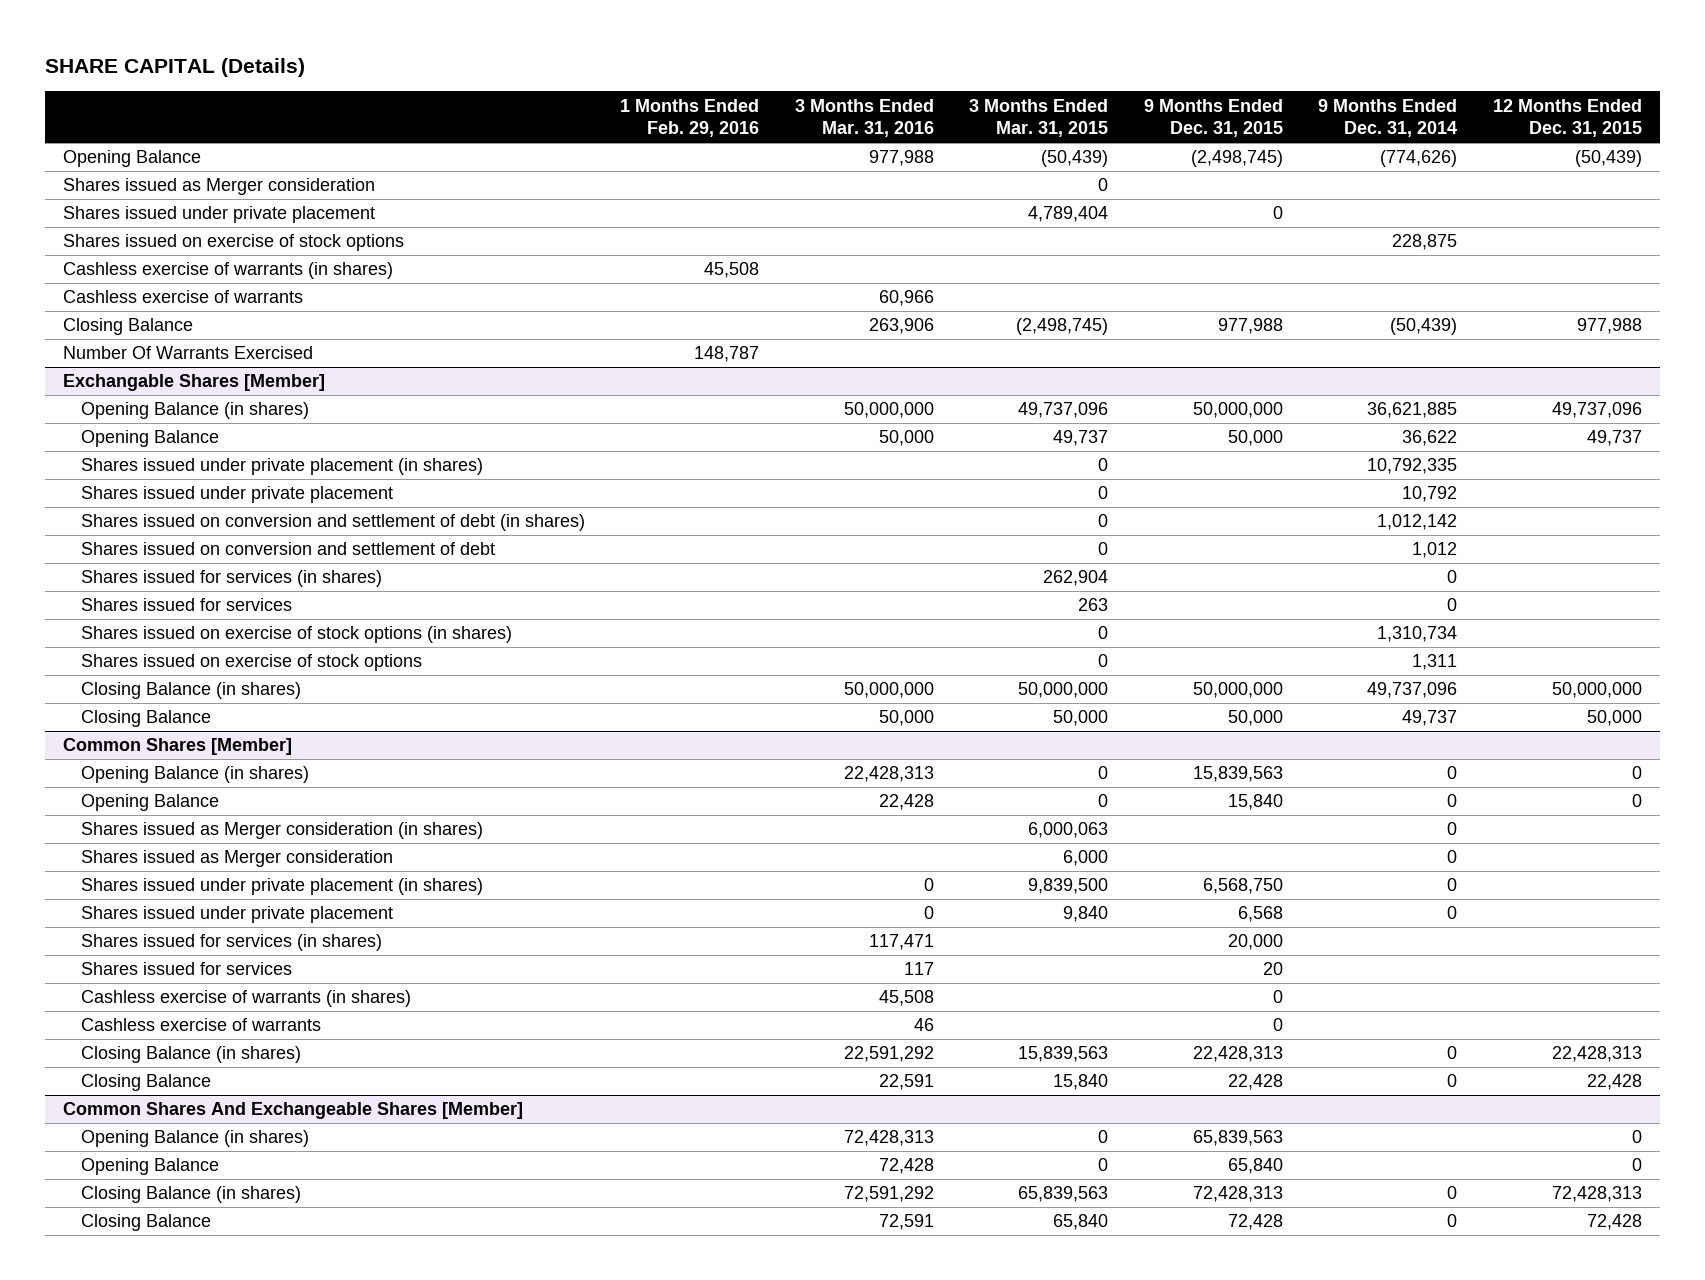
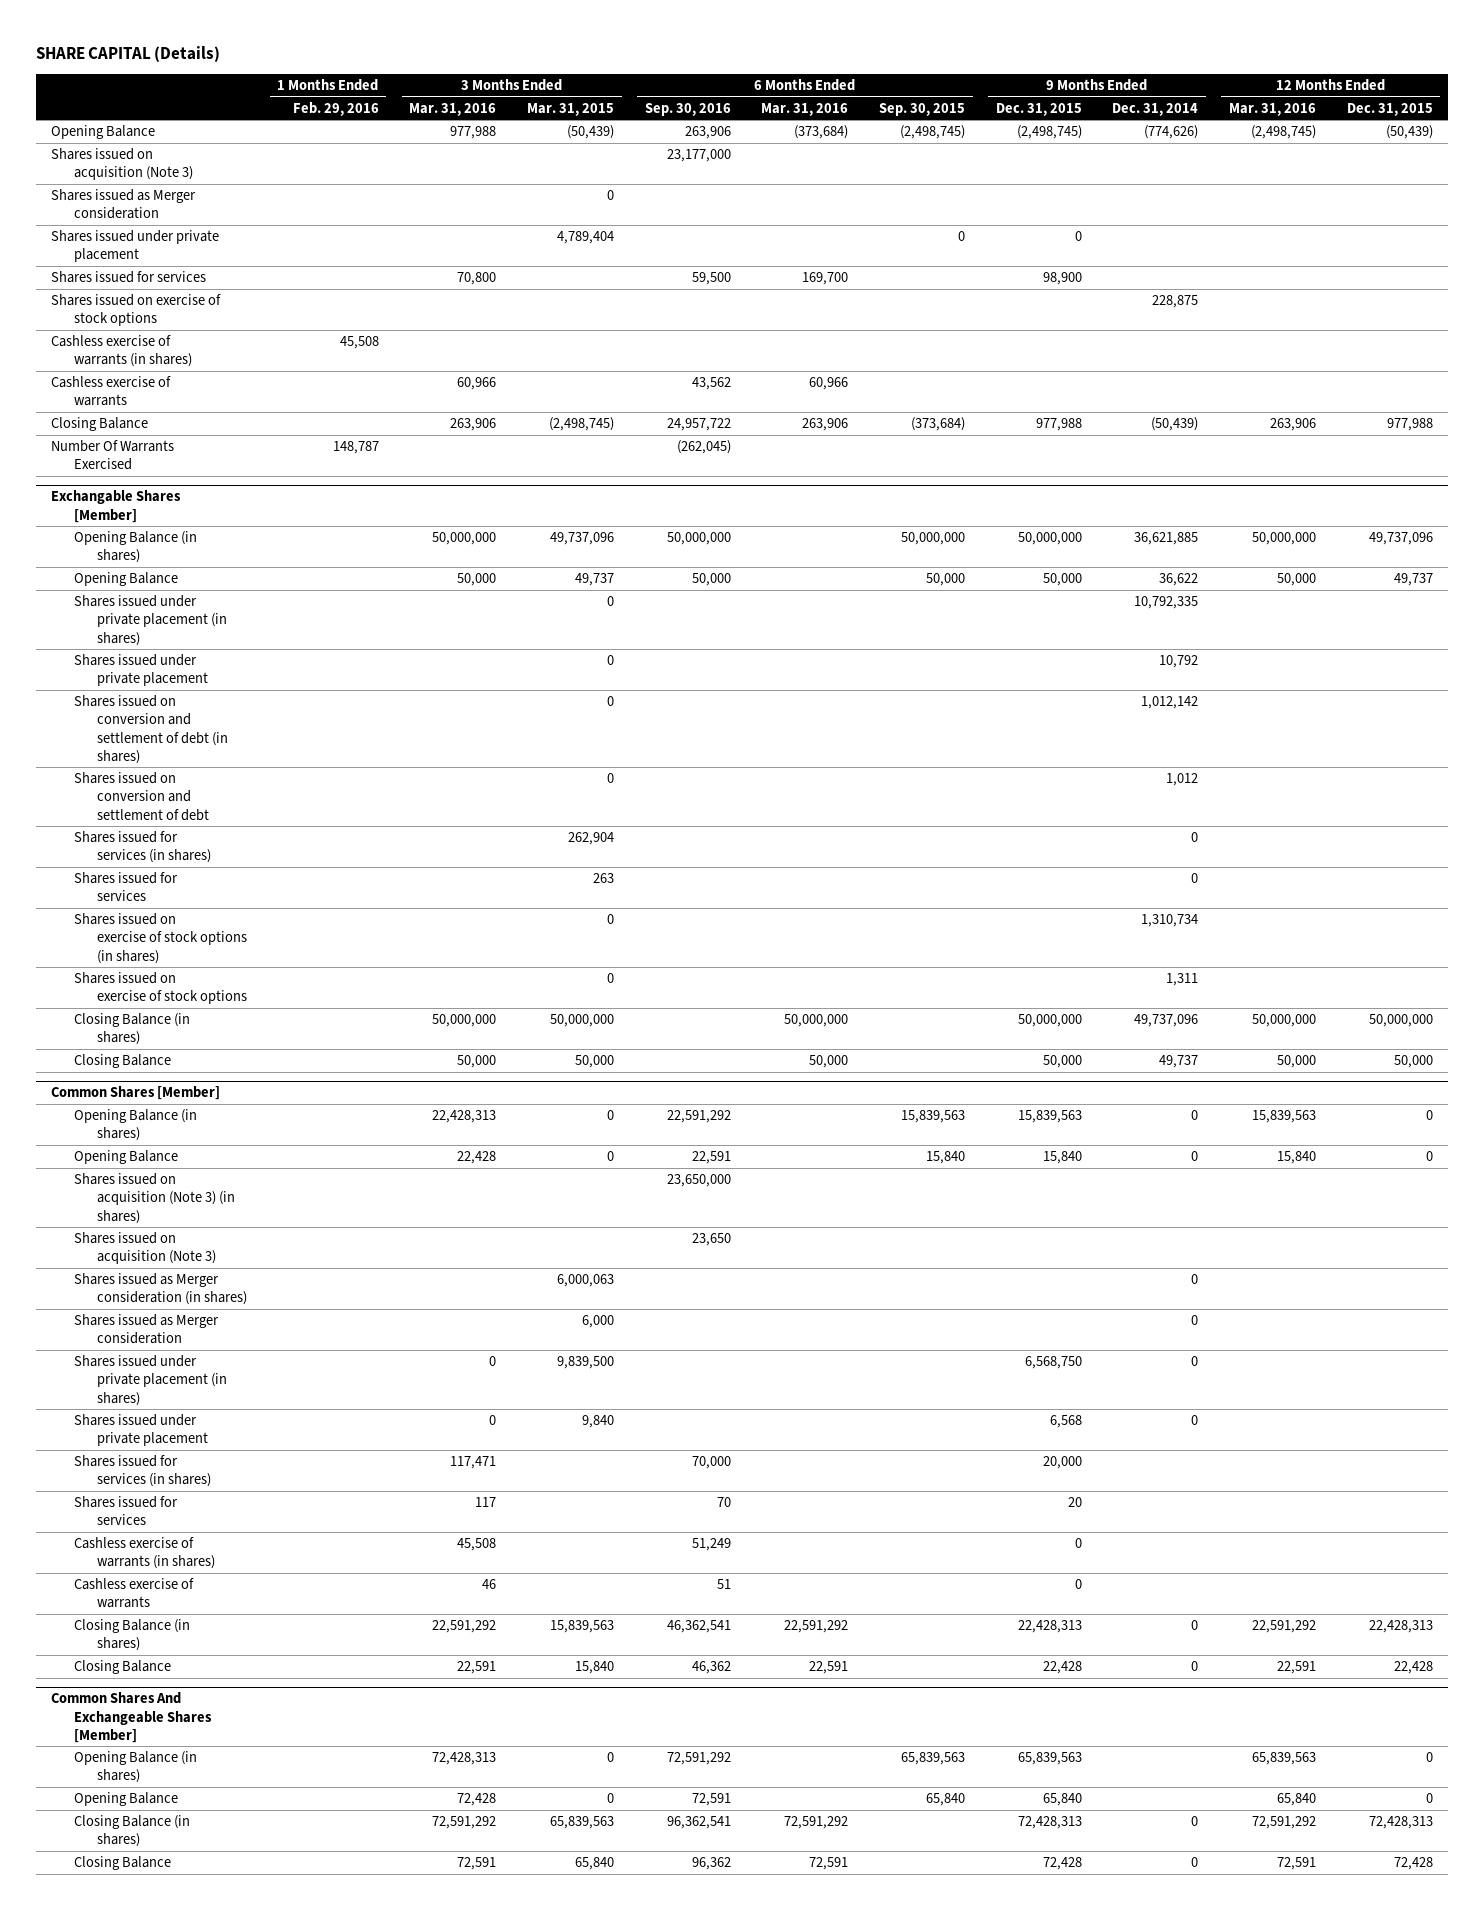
- | 1 Months Ended Feb. 29, 2016 | 3 Months Ended Mar. 31, 2016 | 3 Months Ended Mar. 31, 2015 | 9 Months Ended Dec. 31, 2015 | 9 Months Ended Dec. 31, 2014 | 12 Months Ended Dec. 31, 2015
+ | 1 Months Ended Feb. 29, 2016 | 3 Months Ended Mar. 31, 2016 | 3 Months Ended Mar. 31, 2015 | 6 Months Ended Sep. 30, 2016 | 6 Months Ended Mar. 31, 2016 | 6 Months Ended Sep. 30, 2015 | 9 Months Ended Dec. 31, 2015 | 9 Months Ended Dec. 31, 2014 | 12 Months Ended Mar. 31, 2016 | 12 Months Ended Dec. 31, 2015
+ Shares issued on acquisition (Note 3) | | | | 23,177,000 | | | | | |
+ Shares issued for services | | 70,800 | | 59,500 | 169,700 | | 98,900 | | |
@ Common Shares [Member]
+ Shares issued on acquisition (Note 3) (in shares) | | | | 23,650,000 | | | | | |
+ Shares issued on acquisition (Note 3) | | | | 23,650 | | | | | |

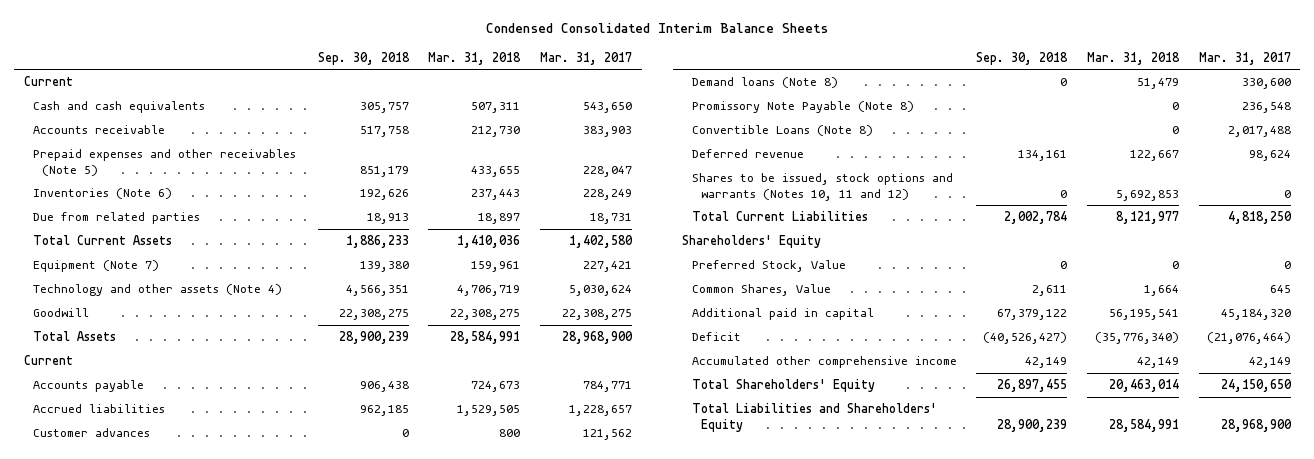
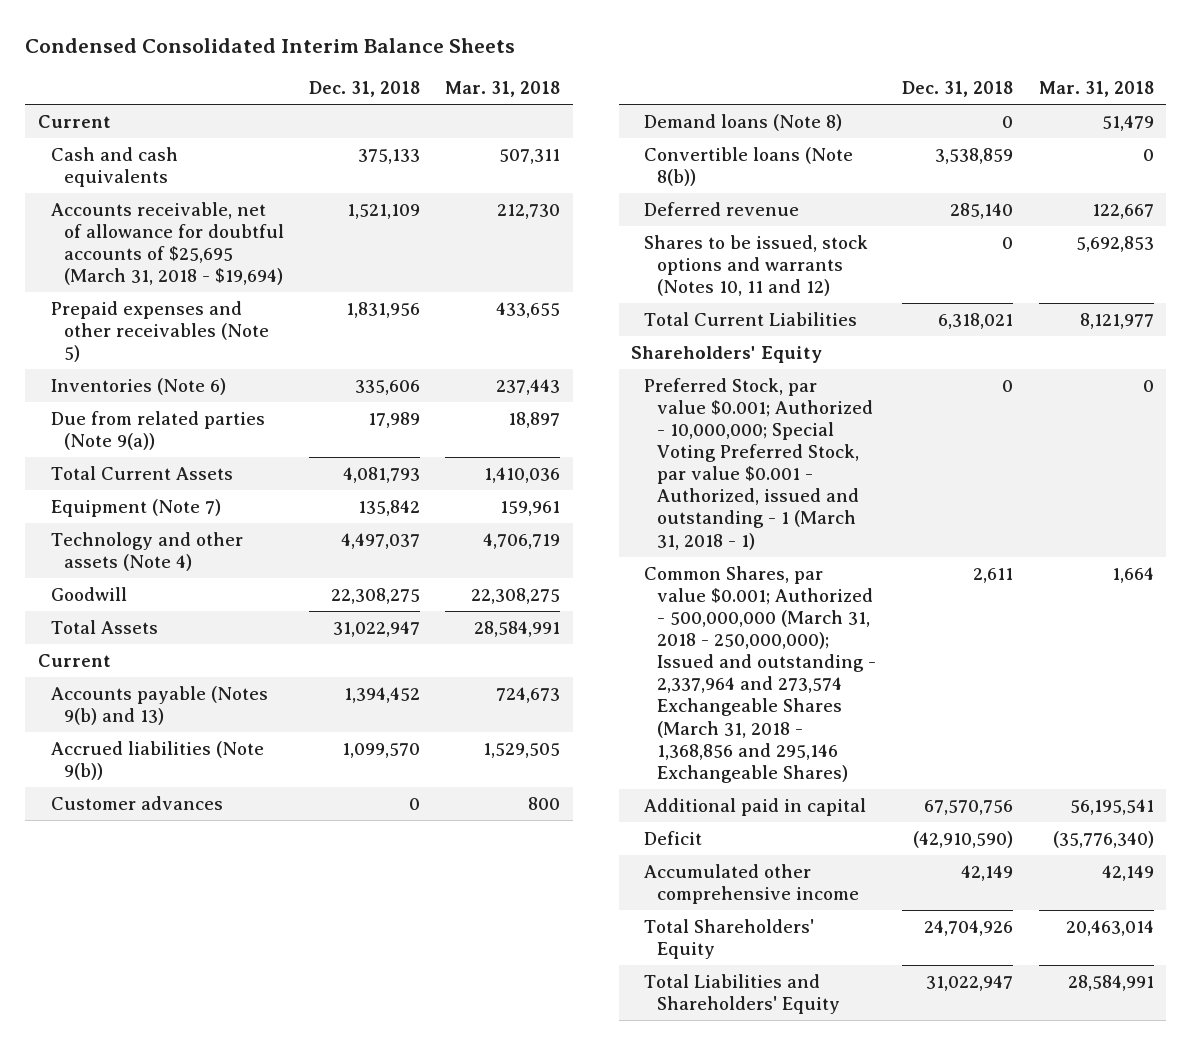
- | Sep. 30, 2018 | Mar. 31, 2018 | Mar. 31, 2017
+ | Dec. 31, 2018 | Mar. 31, 2018
- Accounts receivable | 517,758 | 212,730 | 383,903
+ Accounts receivable, net of allowance for doubtful accounts of $25,695 (March 31, 2018 - $19,694) | 1,521,109 | 212,730
- Due from related parties | 18,913 | 18,897 | 18,731
+ Due from related parties (Note 9(a)) | 17,989 | 18,897
- Accounts payable | 906,438 | 724,673 | 784,771
- Accrued liabilities | 962,185 | 1,529,505 | 1,228,657
+ Accounts payable (Notes 9(b) and 13) | 1,394,452 | 724,673
+ Accrued liabilities (Note 9(b)) | 1,099,570 | 1,529,505
- Promissory Note Payable (Note 8) | | 0 | 236,548
- Convertible Loans (Note 8) | | 0 | 2,017,488
+ Convertible loans (Note 8(b)) | 3,538,859 | 0
- Preferred Stock, Value | 0 | 0 | 0
- Common Shares, Value | 2,611 | 1,664 | 645
+ Preferred Stock, par value $0.001; Authorized - 10,000,000; Special Voting Preferred Stock, par value $0.001 - Authorized, issued and outstanding - 1 (March 31, 2018 - 1) | 0 | 0
+ Common Shares, par value $0.001; Authorized - 500,000,000 (March 31, 2018 - 250,000,000); Issued and outstanding - 2,337,964 and 273,574 Exchangeable Shares (March 31, 2018 - 1,368,856 and 295,146 Exchangeable Shares) | 2,611 | 1,664

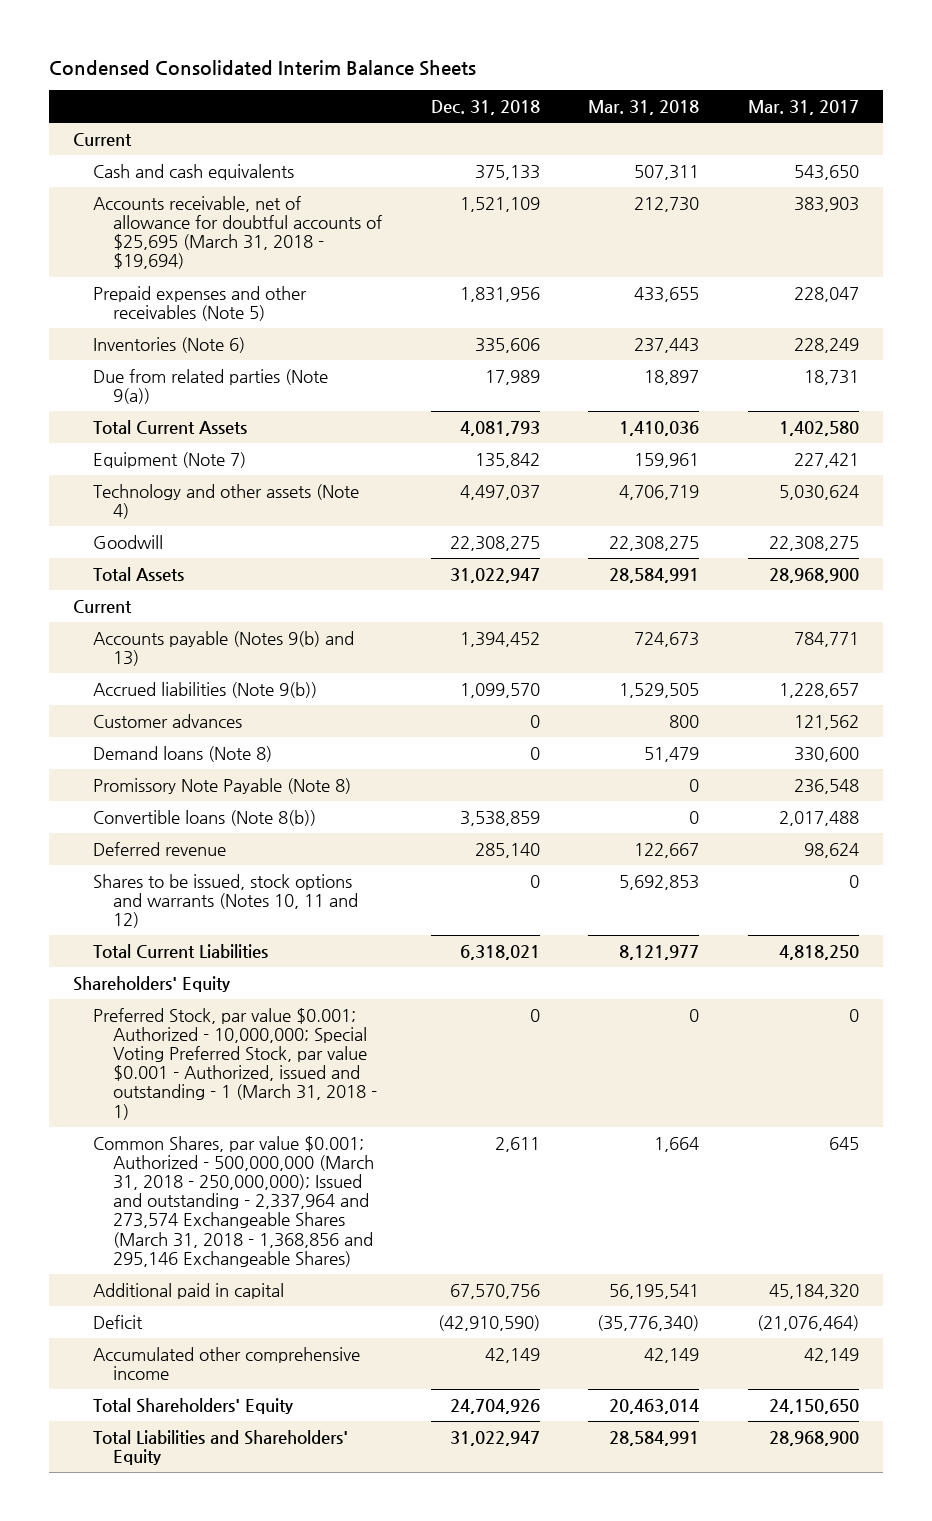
- | Dec. 31, 2018 | Mar. 31, 2018
+ | Dec. 31, 2018 | Mar. 31, 2018 | Mar. 31, 2017
+ Promissory Note Payable (Note 8) | | 0 | 236,548

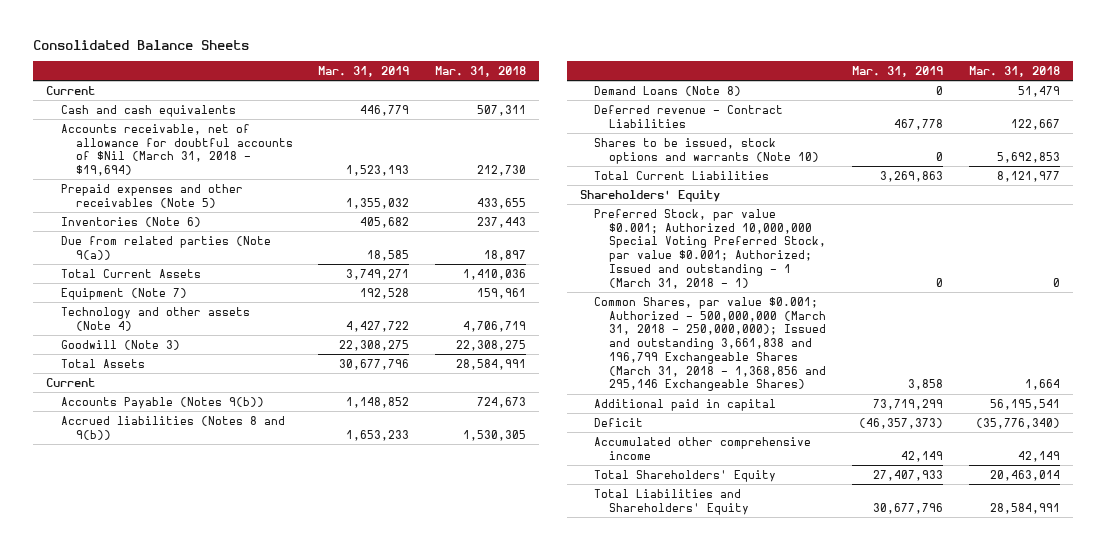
- Condensed Consolidated Interim Balance Sheets
+ Consolidated Balance Sheets
- | Dec. 31, 2018 | Mar. 31, 2018 | Mar. 31, 2017
+ | Mar. 31, 2019 | Mar. 31, 2018
- Accounts receivable, net of allowance for doubtful accounts of $25,695 (March 31, 2018 - $19,694) | 1,521,109 | 212,730 | 383,903
+ Accounts receivable, net of allowance for doubtful accounts of $Nil (March 31, 2018 - $19,694) | 1,523,193 | 212,730
- Goodwill | 22,308,275 | 22,308,275 | 22,308,275
+ Goodwill (Note 3) | 22,308,275 | 22,308,275
- Accounts payable (Notes 9(b) and 13) | 1,394,452 | 724,673 | 784,771
- Accrued liabilities (Note 9(b)) | 1,099,570 | 1,529,505 | 1,228,657
- Customer advances | 0 | 800 | 121,562
- Demand loans (Note 8) | 0 | 51,479 | 330,600
- Promissory Note Payable (Note 8) | | 0 | 236,548
- Convertible loans (Note 8(b)) | 3,538,859 | 0 | 2,017,488
- Deferred revenue | 285,140 | 122,667 | 98,624
- Shares to be issued, stock options and warrants (Notes 10, 11 and 12) | 0 | 5,692,853 | 0
+ Accounts Payable (Notes 9(b)) | 1,148,852 | 724,673
+ Accrued liabilities (Notes 8 and 9(b)) | 1,653,233 | 1,530,305
+ Demand Loans (Note 8) | 0 | 51,479
+ Deferred revenue - Contract Liabilities | 467,778 | 122,667
+ Shares to be issued, stock options and warrants (Note 10) | 0 | 5,692,853
- Preferred Stock, par value $0.001; Authorized - 10,000,000; Special Voting Preferred Stock, par value $0.001 - Authorized, issued and outstanding - 1 (March 31, 2018 - 1) | 0 | 0 | 0
- Common Shares, par value $0.001; Authorized - 500,000,000 (March 31, 2018 - 250,000,000); Issued and outstanding - 2,337,964 and 273,574 Exchangeable Shares (March 31, 2018 - 1,368,856 and 295,146 Exchangeable Shares) | 2,611 | 1,664 | 645
+ Preferred Stock, par value $0.001; Authorized 10,000,000 Special Voting Preferred Stock, par value $0.001; Authorized; Issued and outstanding - 1 (March 31, 2018 - 1) | 0 | 0
+ Common Shares, par value $0.001; Authorized - 500,000,000 (March 31, 2018 - 250,000,000); Issued and outstanding 3,661,838 and 196,799 Exchangeable Shares (March 31, 2018 - 1,368,856 and 295,146 Exchangeable Shares) | 3,858 | 1,664

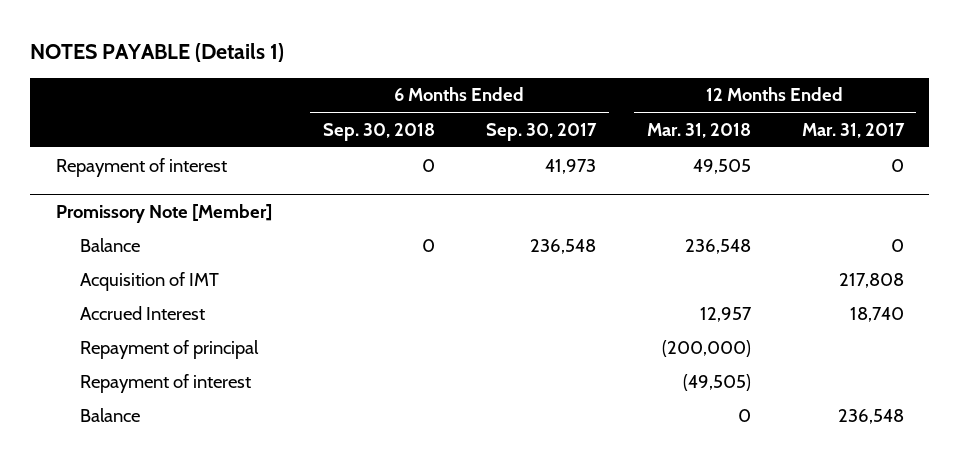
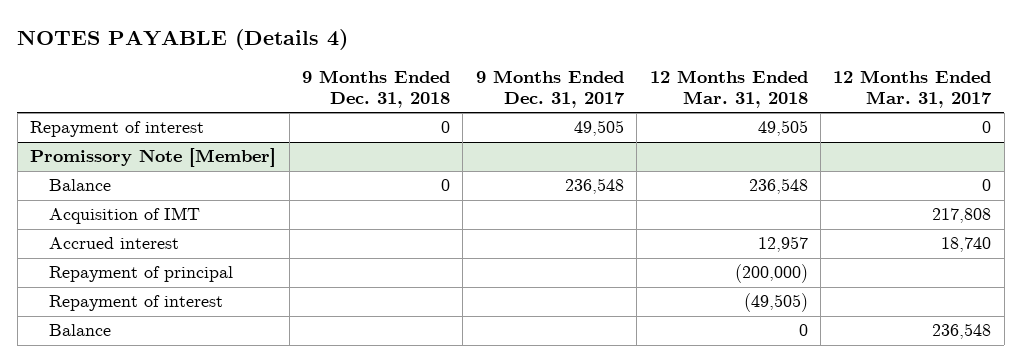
- NOTES PAYABLE (Details 1)
+ NOTES PAYABLE (Details 4)
- | 6 Months Ended Sep. 30, 2018 | 6 Months Ended Sep. 30, 2017 | 12 Months Ended Mar. 31, 2018 | 12 Months Ended Mar. 31, 2017
+ | 9 Months Ended Dec. 31, 2018 | 9 Months Ended Dec. 31, 2017 | 12 Months Ended Mar. 31, 2018 | 12 Months Ended Mar. 31, 2017
@ Promissory Note [Member]
- Accrued Interest | | | 12,957 | 18,740
+ Accrued interest | | | 12,957 | 18,740

